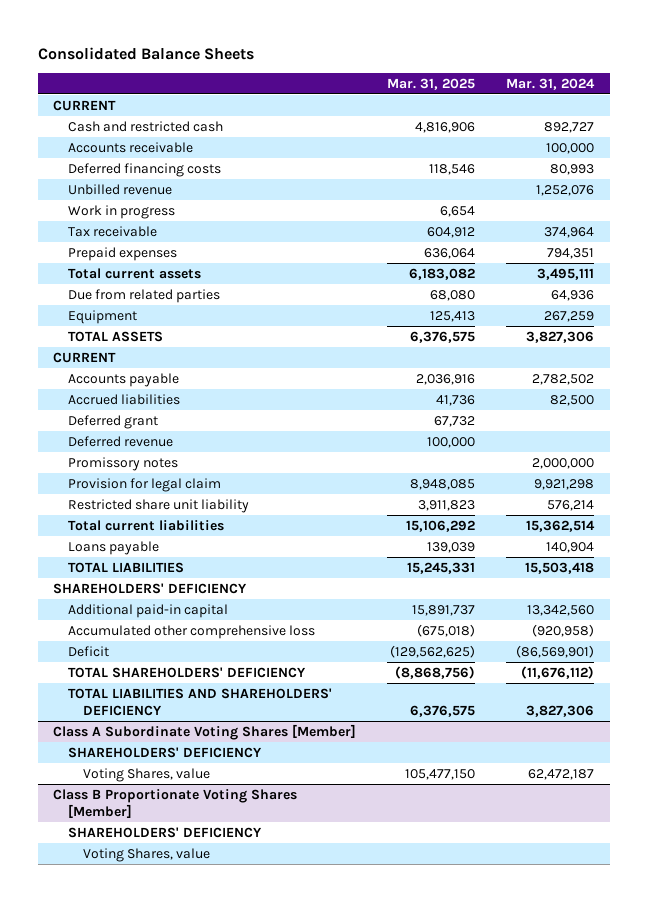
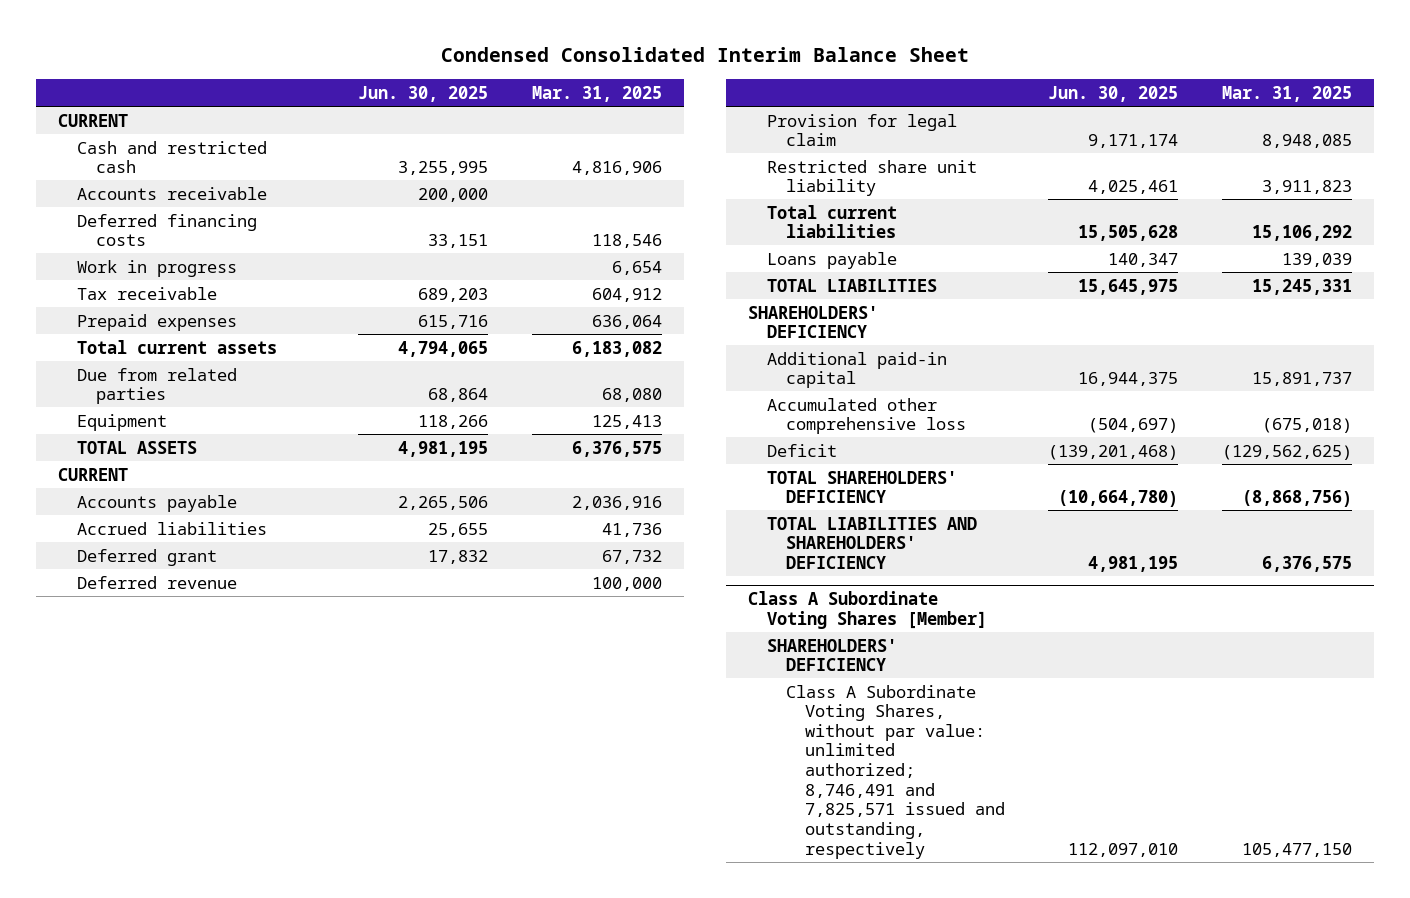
- Consolidated Balance Sheets
+ Condensed Consolidated Interim Balance Sheet
- | Mar. 31, 2025 | Mar. 31, 2024
+ | Jun. 30, 2025 | Mar. 31, 2025
- Unbilled revenue | | 1,252,076
- Promissory notes | | 2,000,000
@ Class A Subordinate Voting Shares [Member]
- Voting Shares, value | 105,477,150 | 62,472,187
- Class B Proportionate Voting Shares [Member]
- SHAREHOLDERS' DEFICIENCY
- Voting Shares, value
@ Class A Subordinate Voting Shares [Member]
+ Class A Subordinate Voting Shares, without par value: unlimited authorized; 8,746,491 and 7,825,571 issued and outstanding, respectively | 112,097,010 | 105,477,150

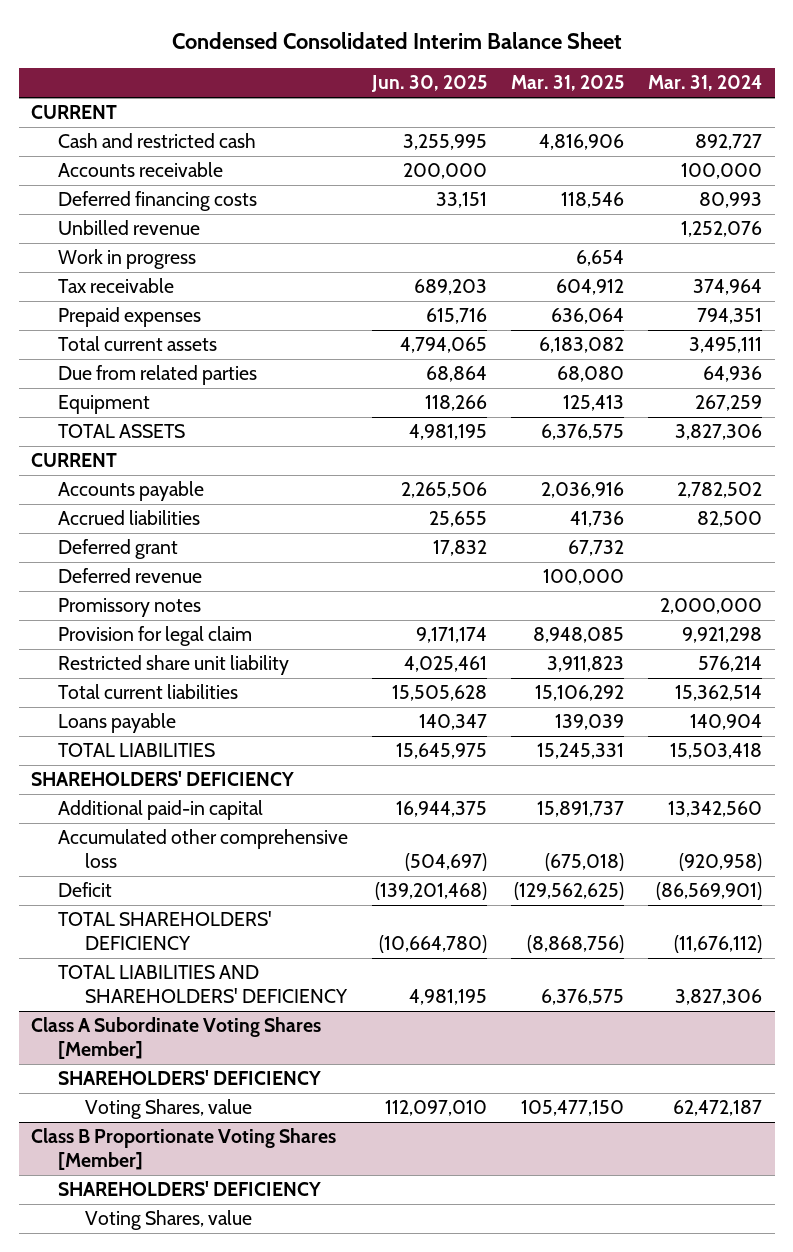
- | Jun. 30, 2025 | Mar. 31, 2025
+ | Jun. 30, 2025 | Mar. 31, 2025 | Mar. 31, 2024
+ Unbilled revenue | | | 1,252,076
+ Promissory notes | | | 2,000,000
@ Class A Subordinate Voting Shares [Member]
- Class A Subordinate Voting Shares, without par value: unlimited authorized; 8,746,491 and 7,825,571 issued and outstanding, respectively | 112,097,010 | 105,477,150
+ Voting Shares, value | 112,097,010 | 105,477,150 | 62,472,187
+ Class B Proportionate Voting Shares [Member]
+ SHAREHOLDERS' DEFICIENCY
+ Voting Shares, value

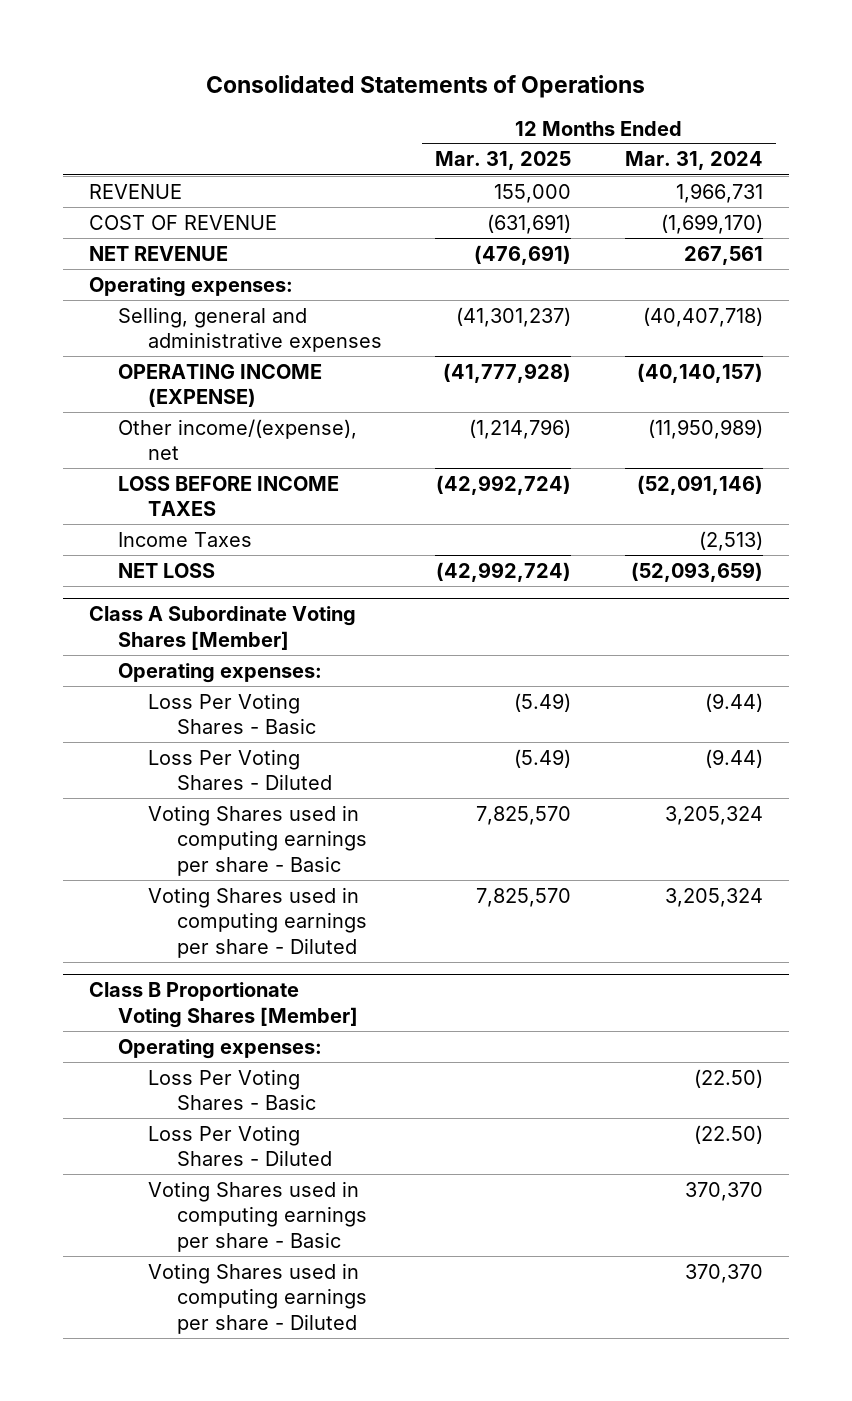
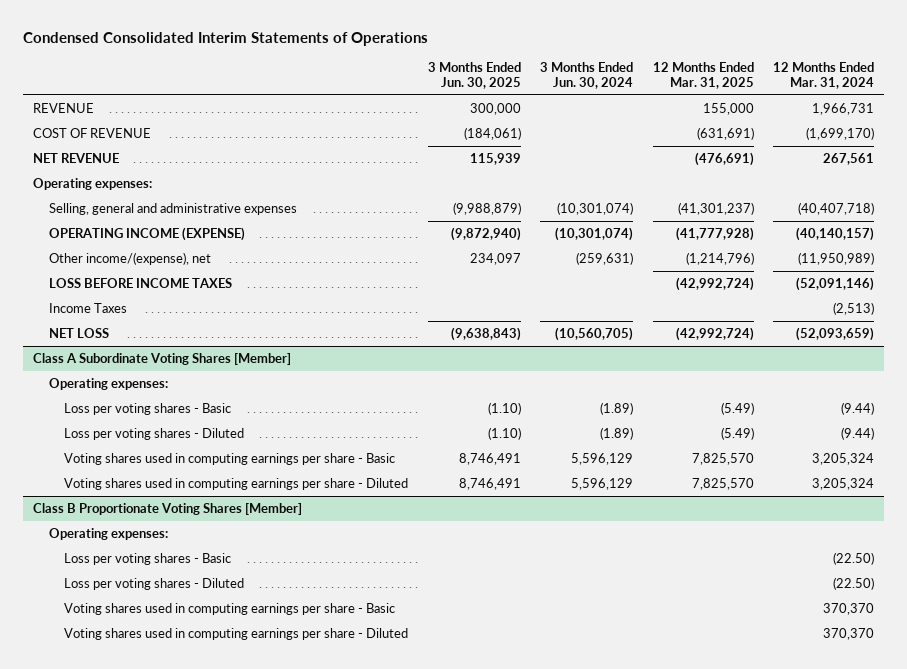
- Consolidated Statements of Operations
+ Condensed Consolidated Interim Statements of Operations
- | 12 Months Ended Mar. 31, 2025 | 12 Months Ended Mar. 31, 2024
+ | 3 Months Ended Jun. 30, 2025 | 3 Months Ended Jun. 30, 2024 | 12 Months Ended Mar. 31, 2025 | 12 Months Ended Mar. 31, 2024
@ Class A Subordinate Voting Shares [Member]
- Loss Per Voting Shares - Basic | (5.49) | (9.44)
- Loss Per Voting Shares - Diluted | (5.49) | (9.44)
- Voting Shares used in computing earnings per share - Basic | 7,825,570 | 3,205,324
- Voting Shares used in computing earnings per share - Diluted | 7,825,570 | 3,205,324
+ Loss per voting shares - Basic | (1.10) | (1.89) | (5.49) | (9.44)
+ Loss per voting shares - Diluted | (1.10) | (1.89) | (5.49) | (9.44)
+ Voting shares used in computing earnings per share - Basic | 8,746,491 | 5,596,129 | 7,825,570 | 3,205,324
+ Voting shares used in computing earnings per share - Diluted | 8,746,491 | 5,596,129 | 7,825,570 | 3,205,324
@ Class B Proportionate Voting Shares [Member]
- Loss Per Voting Shares - Basic | | (22.50)
- Loss Per Voting Shares - Diluted | | (22.50)
- Voting Shares used in computing earnings per share - Basic | | 370,370
- Voting Shares used in computing earnings per share - Diluted | | 370,370
+ Loss per voting shares - Basic | | | | (22.50)
+ Loss per voting shares - Diluted | | | | (22.50)
+ Voting shares used in computing earnings per share - Basic | | | | 370,370
+ Voting shares used in computing earnings per share - Diluted | | | | 370,370

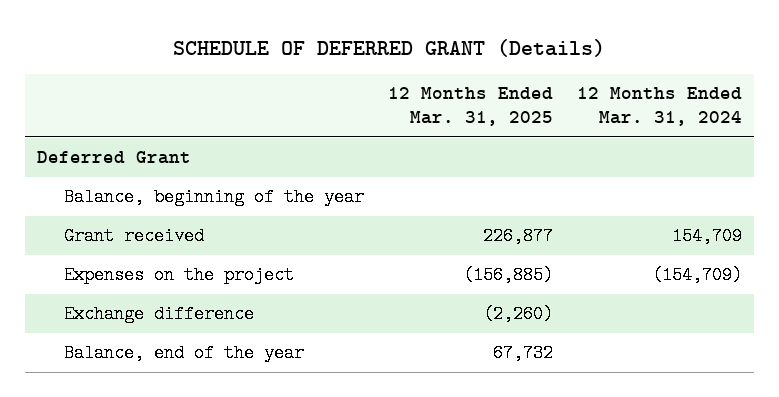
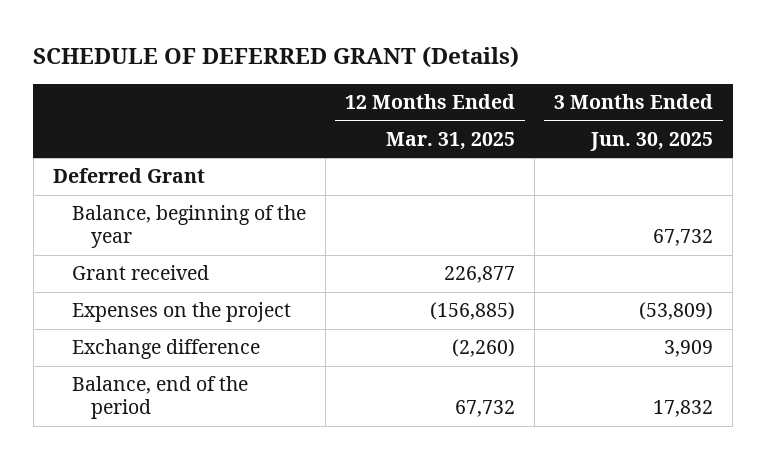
- | 12 Months Ended Mar. 31, 2025 | 12 Months Ended Mar. 31, 2024
+ | 12 Months Ended Mar. 31, 2025 | 3 Months Ended Jun. 30, 2025
- Balance, end of the year | 67,732 |
+ Balance, end of the period | 67,732 | 17,832

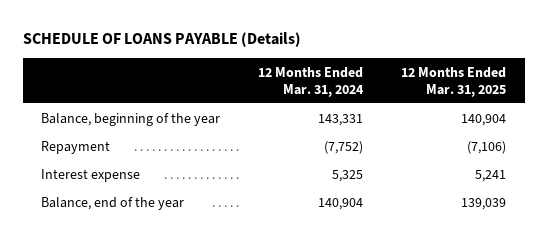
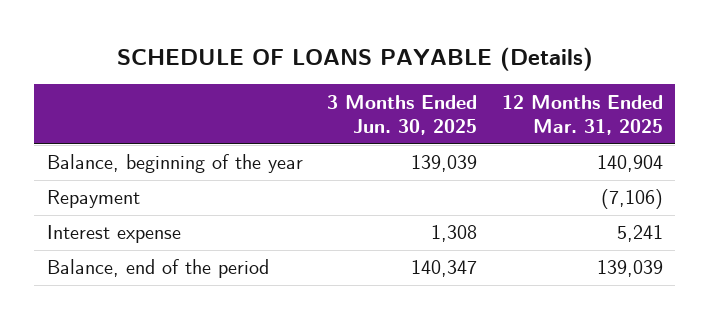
- | 12 Months Ended Mar. 31, 2024 | 12 Months Ended Mar. 31, 2025
+ | 3 Months Ended Jun. 30, 2025 | 12 Months Ended Mar. 31, 2025
- Balance, end of the year | 140,904 | 139,039
+ Balance, end of the period | 140,347 | 139,039

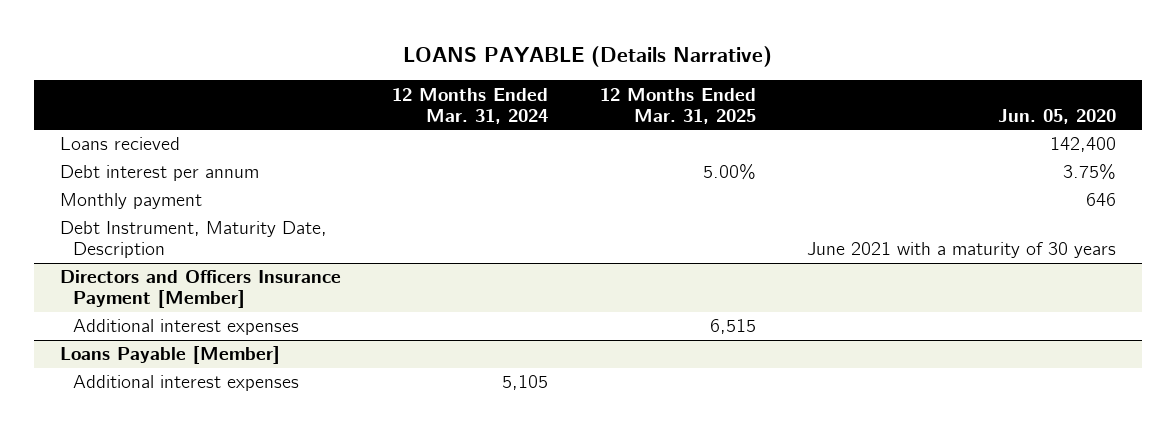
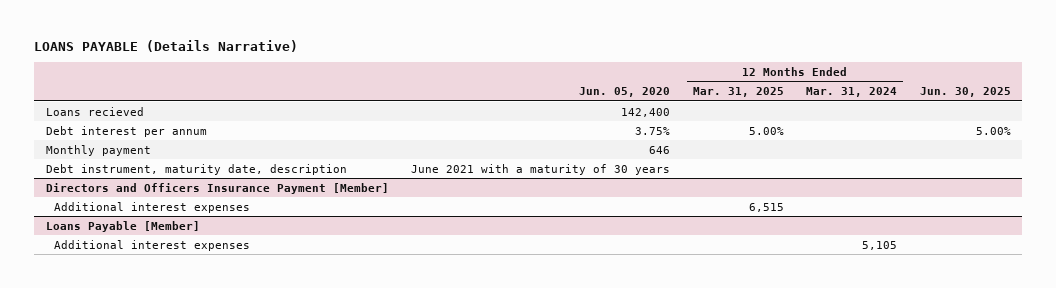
- | 12 Months Ended Mar. 31, 2024 | 12 Months Ended Mar. 31, 2025 | Jun. 05, 2020
+ | Jun. 05, 2020 | 12 Months Ended Mar. 31, 2025 | 12 Months Ended Mar. 31, 2024 | Jun. 30, 2025
- Debt Instrument, Maturity Date, Description | | | June 2021 with a maturity of 30 years
+ Debt instrument, maturity date, description | June 2021 with a maturity of 30 years | | |

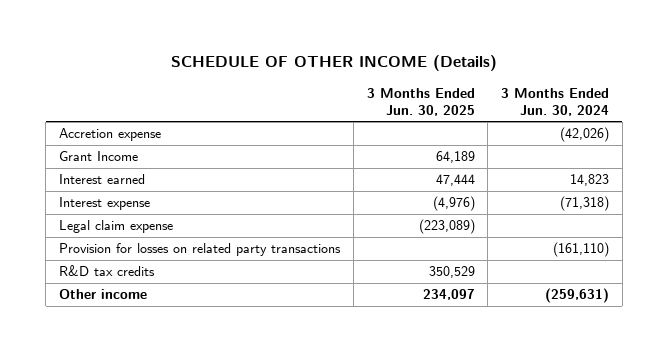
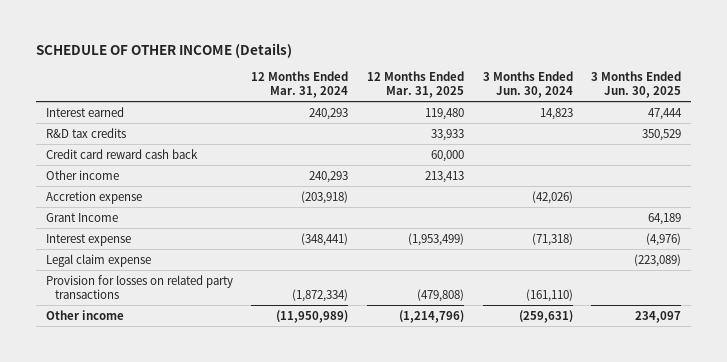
- | 3 Months Ended Jun. 30, 2025 | 3 Months Ended Jun. 30, 2024
+ | 12 Months Ended Mar. 31, 2024 | 12 Months Ended Mar. 31, 2025 | 3 Months Ended Jun. 30, 2024 | 3 Months Ended Jun. 30, 2025
moved up: Interest earned | 240,293 | 119,480 | 14,823 | 47,444
moved up: R&D tax credits | | 33,933 | | 350,529
+ Credit card reward cash back | | 60,000 | |
+ Other income | 240,293 | 213,413 | |

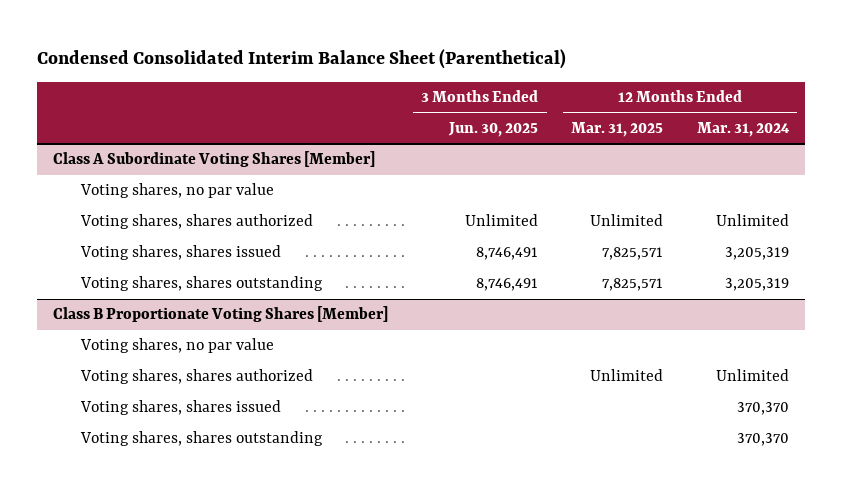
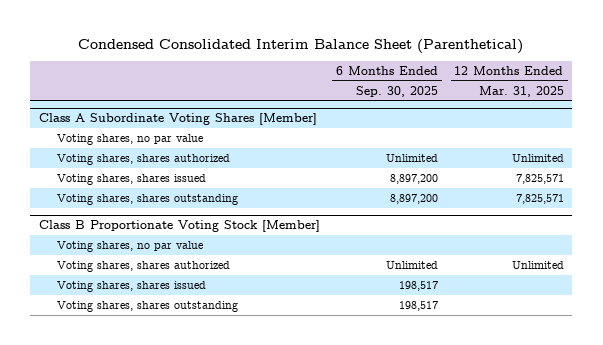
- | 3 Months Ended Jun. 30, 2025 | 12 Months Ended Mar. 31, 2025 | 12 Months Ended Mar. 31, 2024
+ | 6 Months Ended Sep. 30, 2025 | 12 Months Ended Mar. 31, 2025
- Class B Proportionate Voting Shares [Member]
+ Class B Proportionate Voting Stock [Member]

